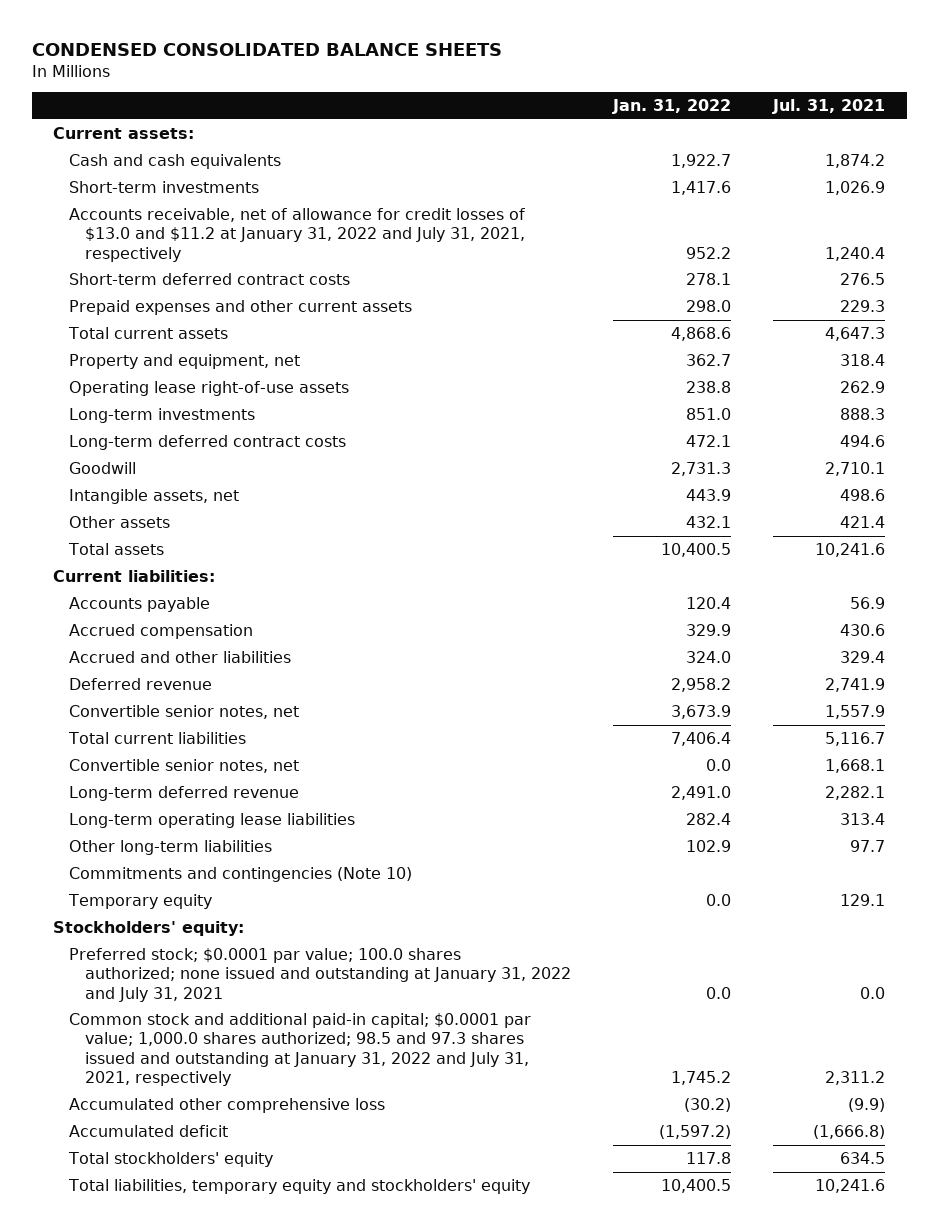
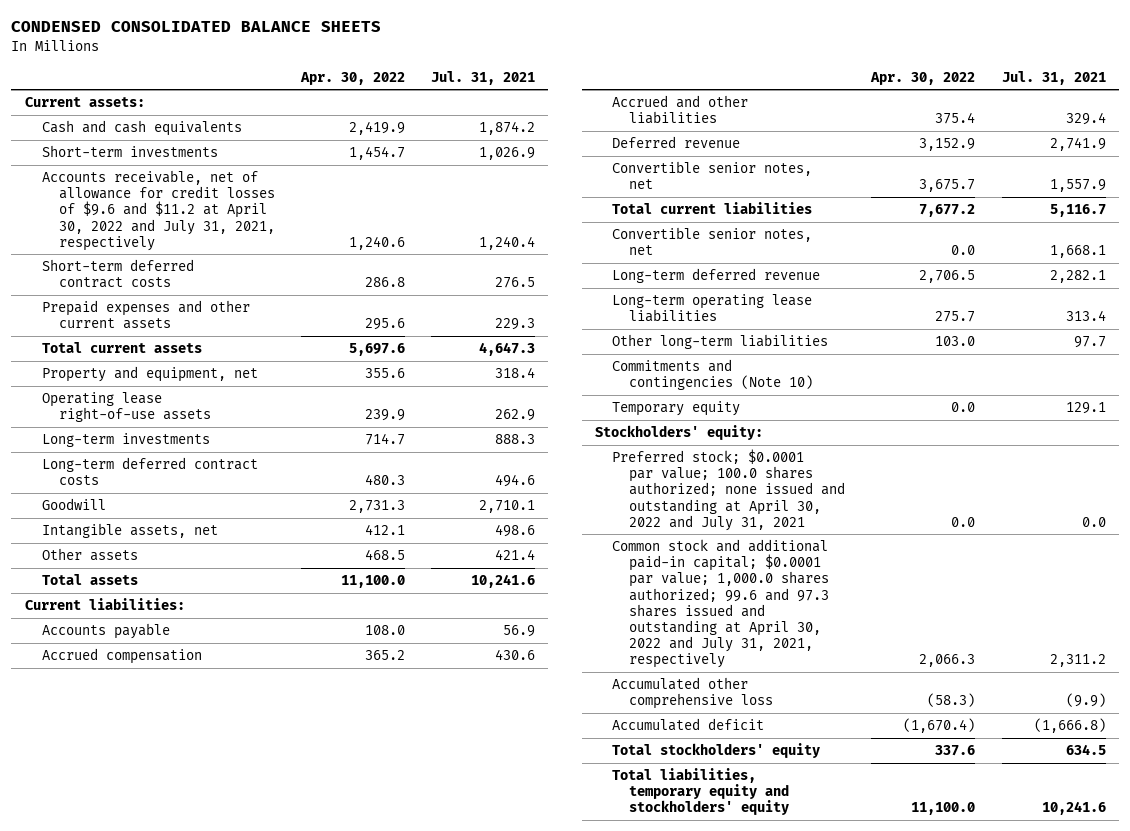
- | Jan. 31, 2022 | Jul. 31, 2021
+ | Apr. 30, 2022 | Jul. 31, 2021
- Accounts receivable, net of allowance for credit losses of $13.0 and $11.2 at January 31, 2022 and July 31, 2021, respectively | 952.2 | 1,240.4
+ Accounts receivable, net of allowance for credit losses of $9.6 and $11.2 at April 30, 2022 and July 31, 2021, respectively | 1,240.6 | 1,240.4
- Preferred stock; $0.0001 par value; 100.0 shares authorized; none issued and outstanding at January 31, 2022 and July 31, 2021 | 0.0 | 0.0
- Common stock and additional paid-in capital; $0.0001 par value; 1,000.0 shares authorized; 98.5 and 97.3 shares issued and outstanding at January 31, 2022 and July 31, 2021, respectively | 1,745.2 | 2,311.2
+ Preferred stock; $0.0001 par value; 100.0 shares authorized; none issued and outstanding at April 30, 2022 and July 31, 2021 | 0.0 | 0.0
+ Common stock and additional paid-in capital; $0.0001 par value; 1,000.0 shares authorized; 99.6 and 97.3 shares issued and outstanding at April 30, 2022 and July 31, 2021, respectively | 2,066.3 | 2,311.2

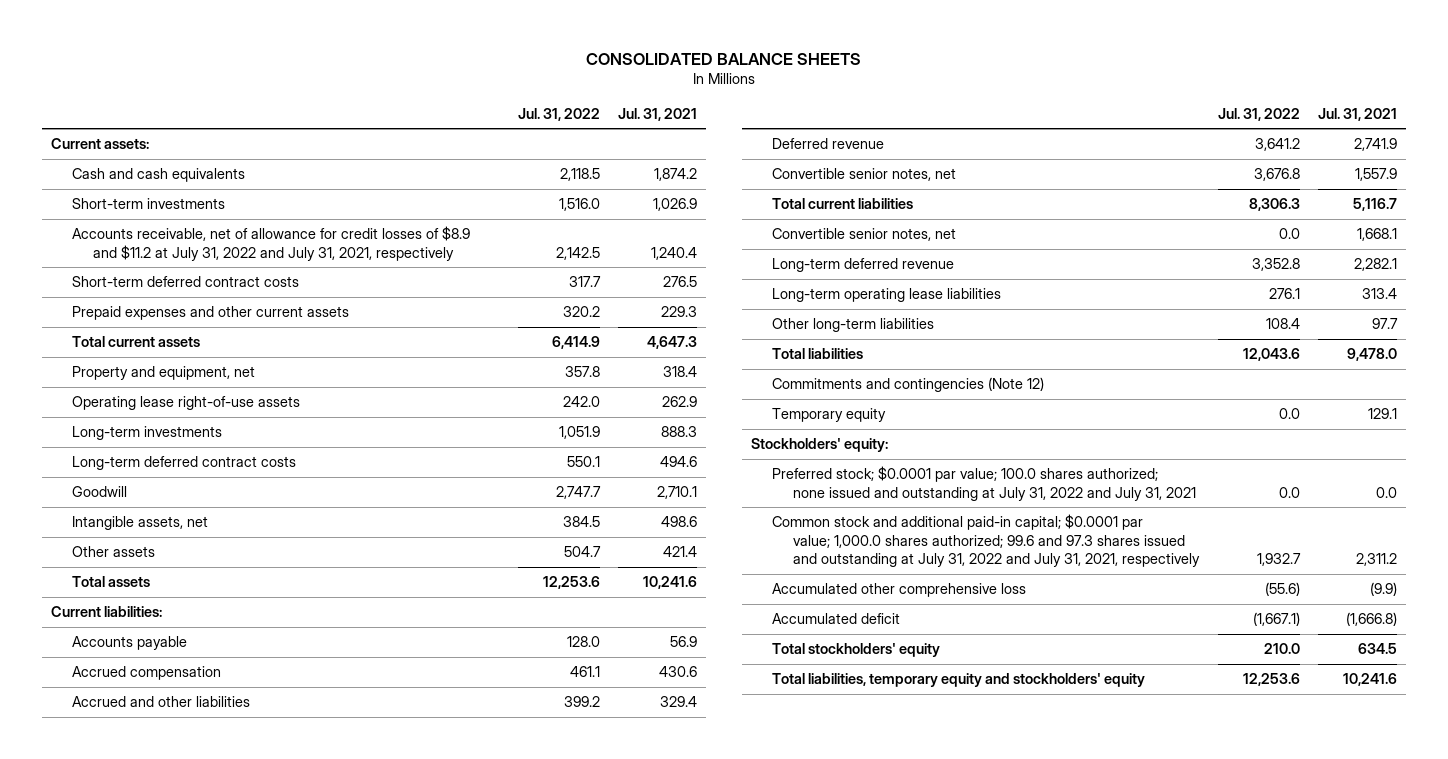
- CONDENSED CONSOLIDATED BALANCE SHEETS
+ CONSOLIDATED BALANCE SHEETS
- | Apr. 30, 2022 | Jul. 31, 2021
+ | Jul. 31, 2022 | Jul. 31, 2021
- Accounts receivable, net of allowance for credit losses of $9.6 and $11.2 at April 30, 2022 and July 31, 2021, respectively | 1,240.6 | 1,240.4
+ Accounts receivable, net of allowance for credit losses of $8.9 and $11.2 at July 31, 2022 and July 31, 2021, respectively | 2,142.5 | 1,240.4
- Commitments and contingencies (Note 10)
+ Total liabilities | 12,043.6 | 9,478.0
+ Commitments and contingencies (Note 12)
- Preferred stock; $0.0001 par value; 100.0 shares authorized; none issued and outstanding at April 30, 2022 and July 31, 2021 | 0.0 | 0.0
- Common stock and additional paid-in capital; $0.0001 par value; 1,000.0 shares authorized; 99.6 and 97.3 shares issued and outstanding at April 30, 2022 and July 31, 2021, respectively | 2,066.3 | 2,311.2
+ Preferred stock; $0.0001 par value; 100.0 shares authorized; none issued and outstanding at July 31, 2022 and July 31, 2021 | 0.0 | 0.0
+ Common stock and additional paid-in capital; $0.0001 par value; 1,000.0 shares authorized; 99.6 and 97.3 shares issued and outstanding at July 31, 2022 and July 31, 2021, respectively | 1,932.7 | 2,311.2

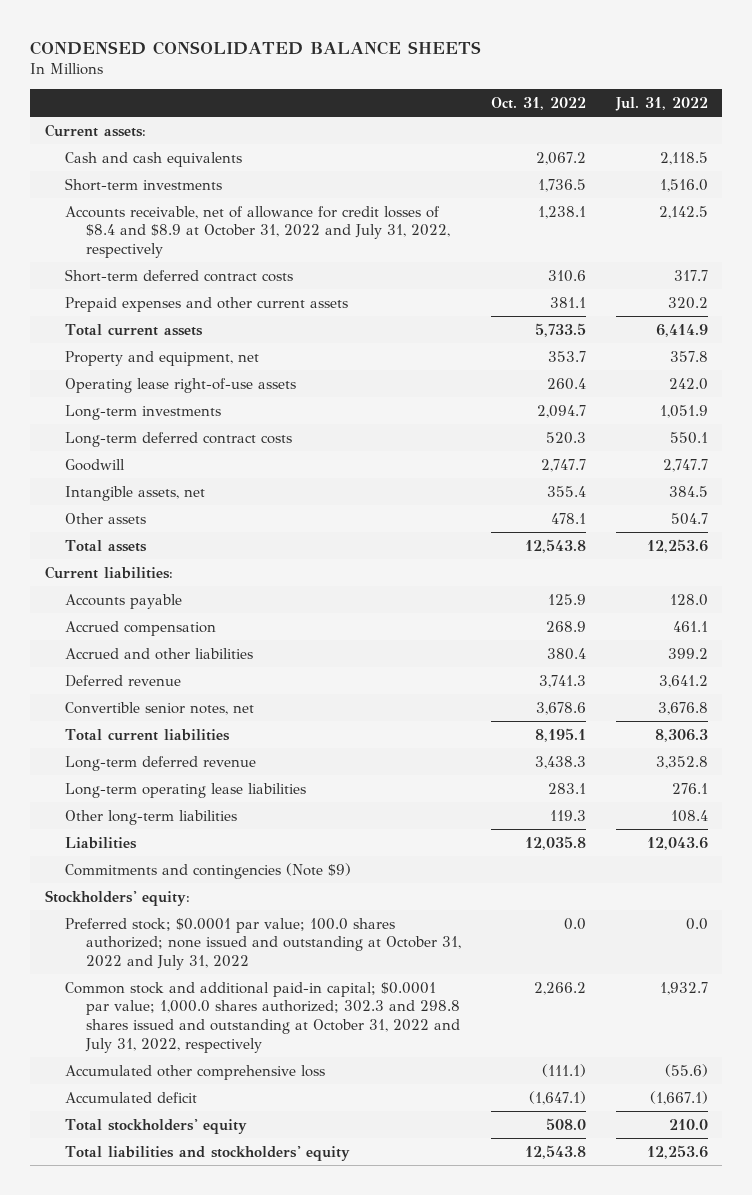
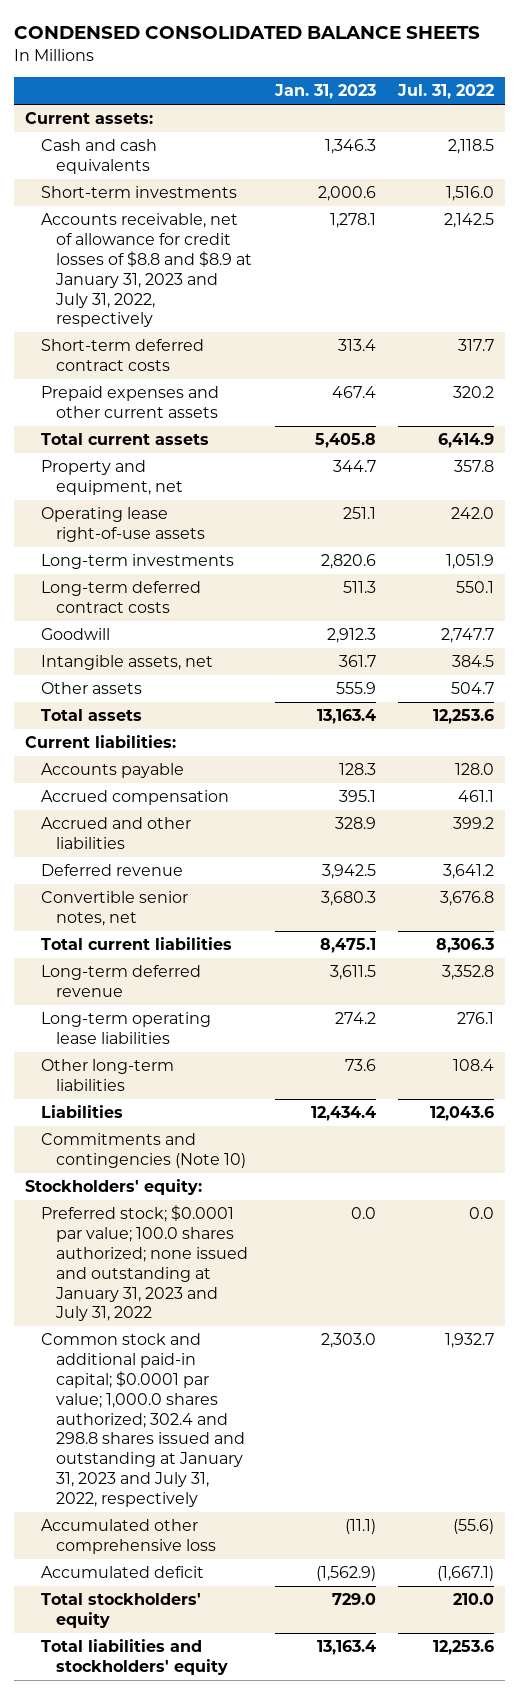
- | Oct. 31, 2022 | Jul. 31, 2022
+ | Jan. 31, 2023 | Jul. 31, 2022
- Accounts receivable, net of allowance for credit losses of $8.4 and $8.9 at October 31, 2022 and July 31, 2022, respectively | 1,238.1 | 2,142.5
+ Accounts receivable, net of allowance for credit losses of $8.8 and $8.9 at January 31, 2023 and July 31, 2022, respectively | 1,278.1 | 2,142.5
- Commitments and contingencies (Note $9)
+ Commitments and contingencies (Note 10)
- Preferred stock; $0.0001 par value; 100.0 shares authorized; none issued and outstanding at October 31, 2022 and July 31, 2022 | 0.0 | 0.0
- Common stock and additional paid-in capital; $0.0001 par value; 1,000.0 shares authorized; 302.3 and 298.8 shares issued and outstanding at October 31, 2022 and July 31, 2022, respectively | 2,266.2 | 1,932.7
+ Preferred stock; $0.0001 par value; 100.0 shares authorized; none issued and outstanding at January 31, 2023 and July 31, 2022 | 0.0 | 0.0
+ Common stock and additional paid-in capital; $0.0001 par value; 1,000.0 shares authorized; 302.4 and 298.8 shares issued and outstanding at January 31, 2023 and July 31, 2022, respectively | 2,303.0 | 1,932.7

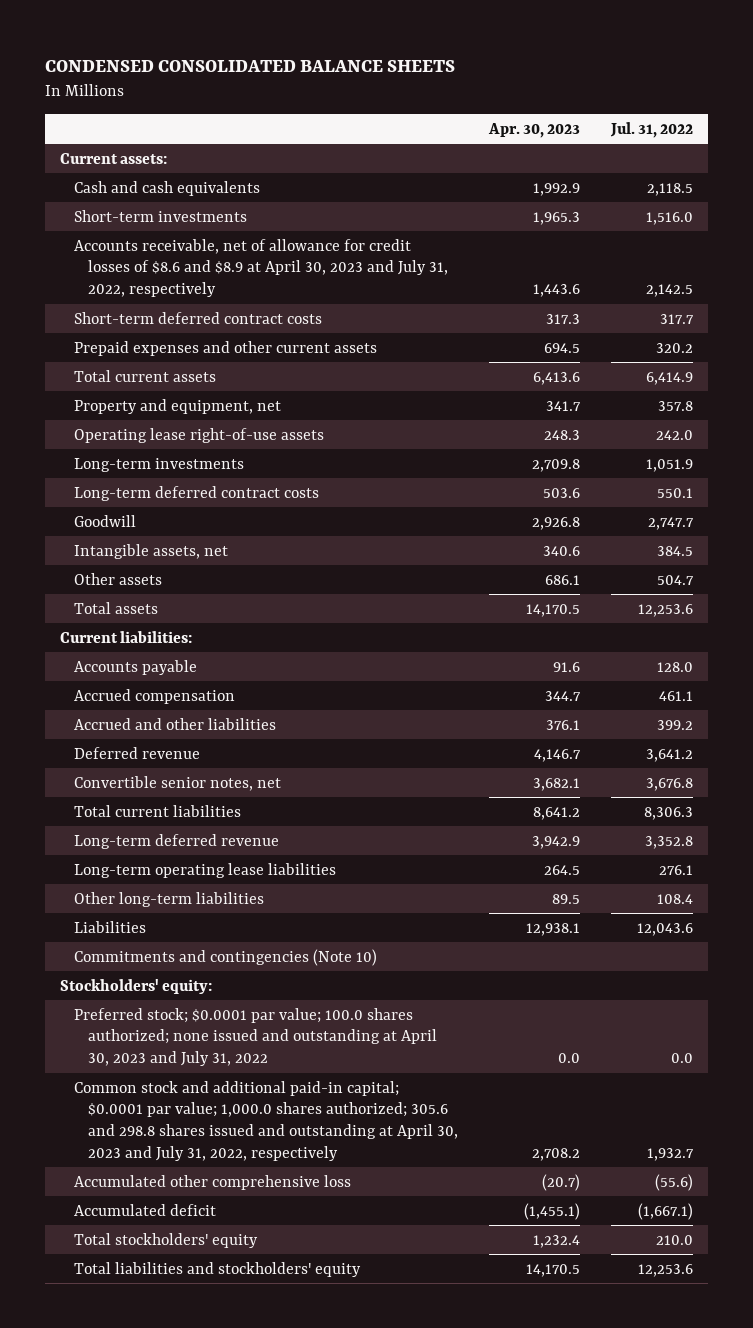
- | Jan. 31, 2023 | Jul. 31, 2022
+ | Apr. 30, 2023 | Jul. 31, 2022
- Accounts receivable, net of allowance for credit losses of $8.8 and $8.9 at January 31, 2023 and July 31, 2022, respectively | 1,278.1 | 2,142.5
+ Accounts receivable, net of allowance for credit losses of $8.6 and $8.9 at April 30, 2023 and July 31, 2022, respectively | 1,443.6 | 2,142.5
- Preferred stock; $0.0001 par value; 100.0 shares authorized; none issued and outstanding at January 31, 2023 and July 31, 2022 | 0.0 | 0.0
- Common stock and additional paid-in capital; $0.0001 par value; 1,000.0 shares authorized; 302.4 and 298.8 shares issued and outstanding at January 31, 2023 and July 31, 2022, respectively | 2,303.0 | 1,932.7
+ Preferred stock; $0.0001 par value; 100.0 shares authorized; none issued and outstanding at April 30, 2023 and July 31, 2022 | 0.0 | 0.0
+ Common stock and additional paid-in capital; $0.0001 par value; 1,000.0 shares authorized; 305.6 and 298.8 shares issued and outstanding at April 30, 2023 and July 31, 2022, respectively | 2,708.2 | 1,932.7

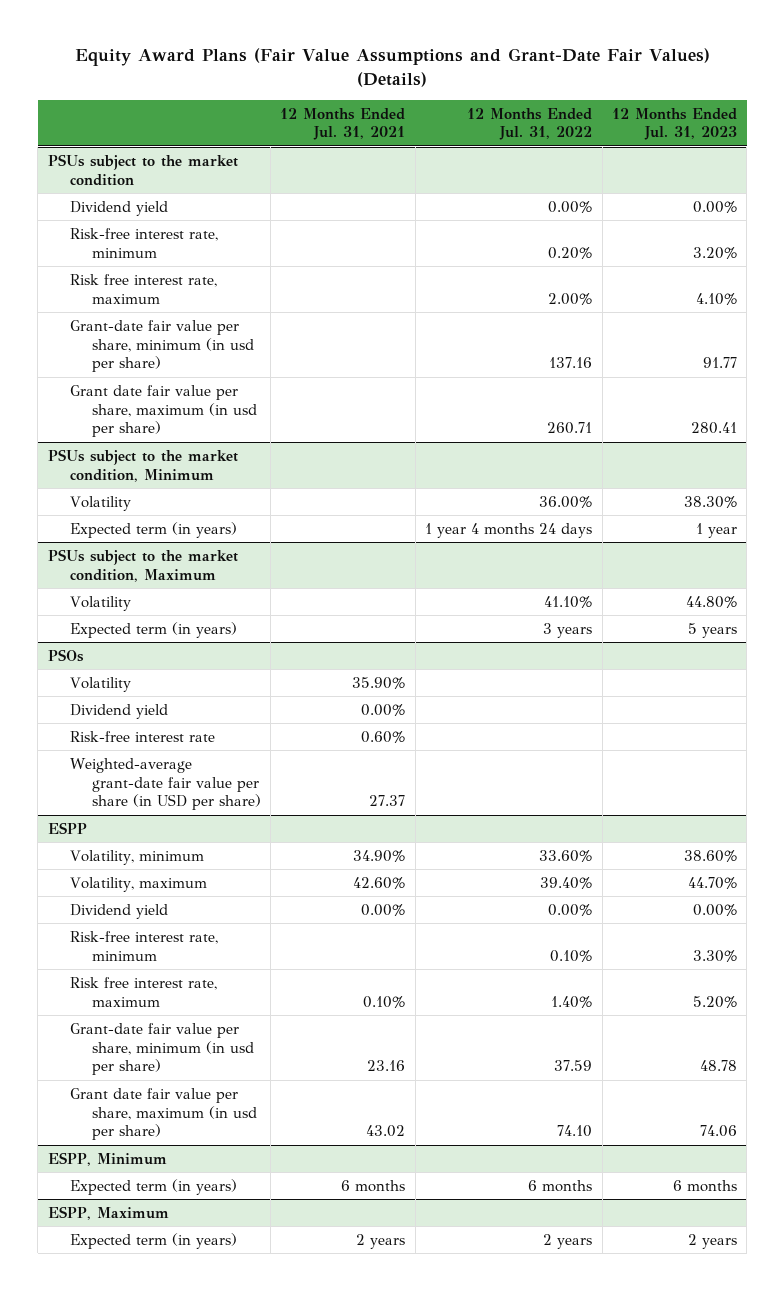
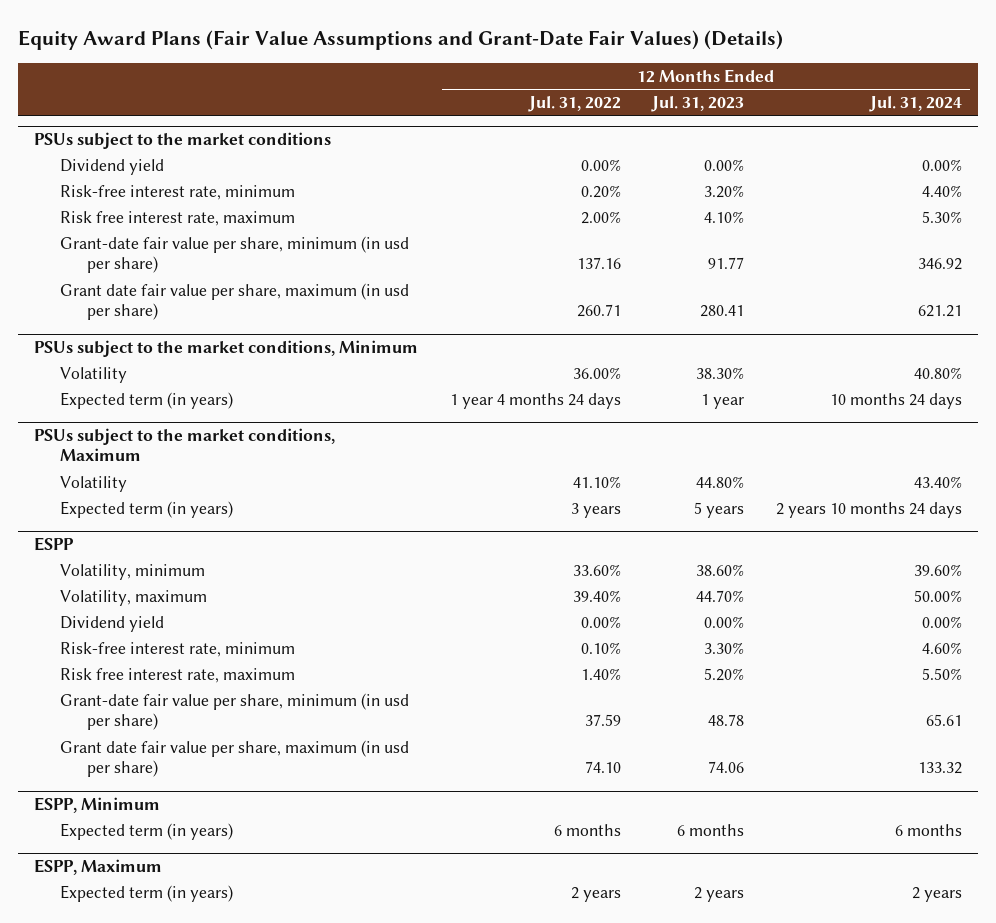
- | 12 Months Ended Jul. 31, 2021 | 12 Months Ended Jul. 31, 2022 | 12 Months Ended Jul. 31, 2023
+ | 12 Months Ended Jul. 31, 2022 | 12 Months Ended Jul. 31, 2023 | 12 Months Ended Jul. 31, 2024
- PSUs subject to the market condition
+ PSUs subject to the market conditions
- PSUs subject to the market condition, Minimum
+ PSUs subject to the market conditions, Minimum
- PSUs subject to the market condition, Maximum
+ PSUs subject to the market conditions, Maximum
- PSOs
- Volatility | 35.90% | |
- Dividend yield | 0.00% | |
- Risk-free interest rate | 0.60% | |
- Weighted-average grant-date fair value per share (in USD per share) | 27.37 | |

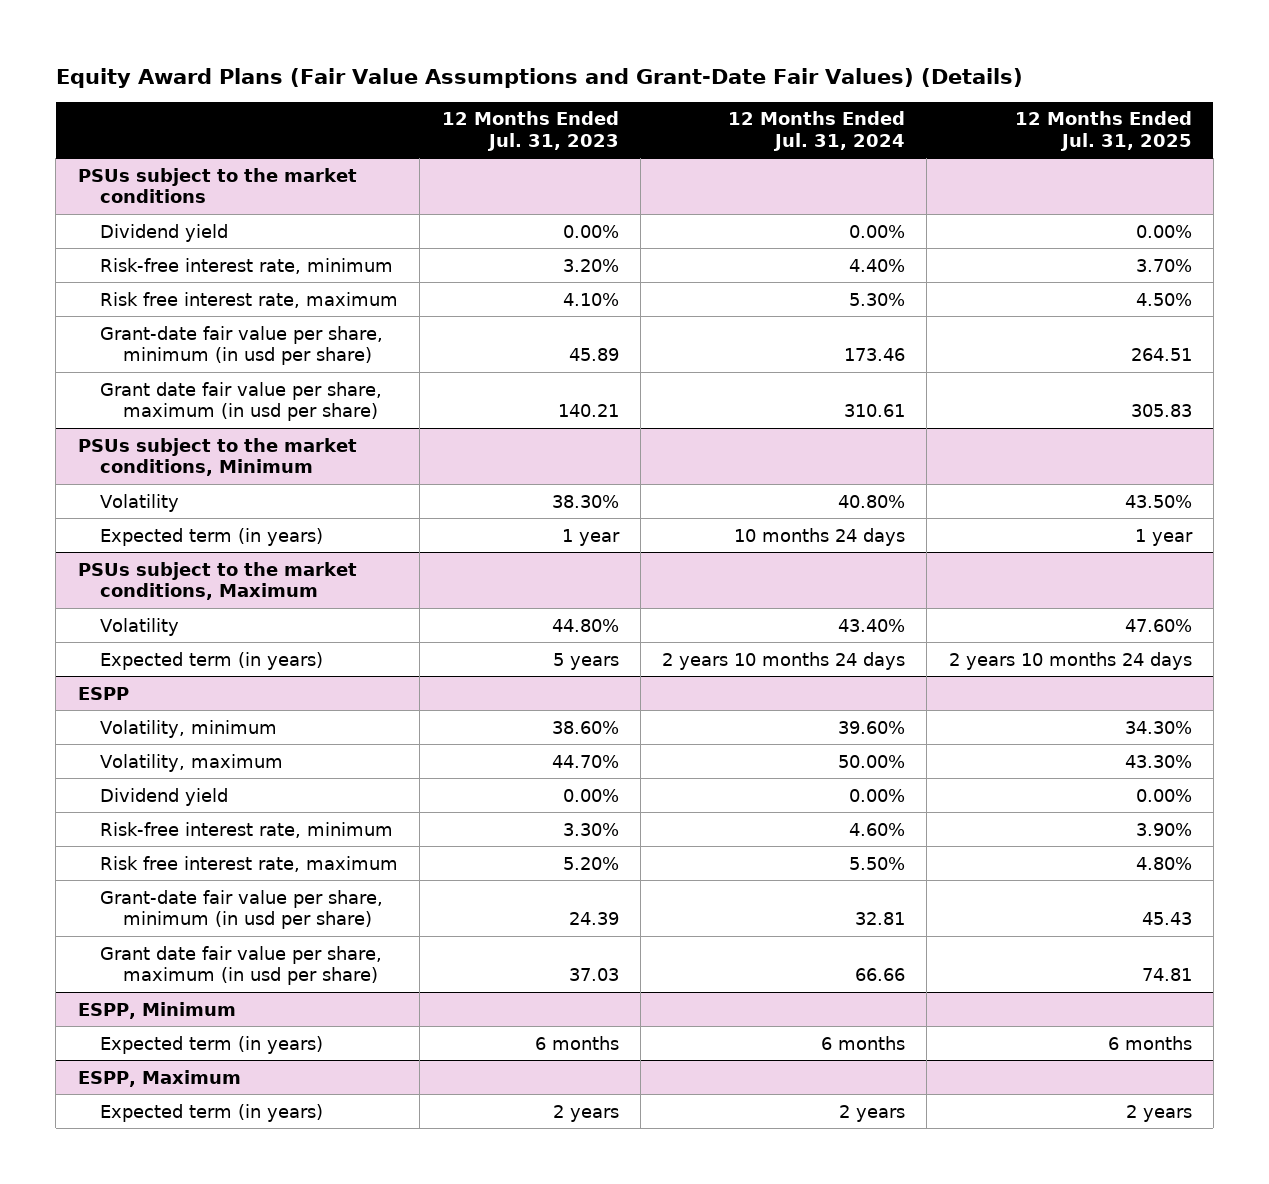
- | 12 Months Ended Jul. 31, 2022 | 12 Months Ended Jul. 31, 2023 | 12 Months Ended Jul. 31, 2024
+ | 12 Months Ended Jul. 31, 2023 | 12 Months Ended Jul. 31, 2024 | 12 Months Ended Jul. 31, 2025
@ PSUs subject to the market conditions
- Grant-date fair value per share, minimum (in usd per share) | 137.16 | 91.77 | 346.92
- Grant date fair value per share, maximum (in usd per share) | 260.71 | 280.41 | 621.21
+ Grant-date fair value per share, minimum (in usd per share) | 45.89 | 173.46 | 264.51
+ Grant date fair value per share, maximum (in usd per share) | 140.21 | 310.61 | 305.83
@ ESPP
- Grant-date fair value per share, minimum (in usd per share) | 37.59 | 48.78 | 65.61
- Grant date fair value per share, maximum (in usd per share) | 74.10 | 74.06 | 133.32
+ Grant-date fair value per share, minimum (in usd per share) | 24.39 | 32.81 | 45.43
+ Grant date fair value per share, maximum (in usd per share) | 37.03 | 66.66 | 74.81

